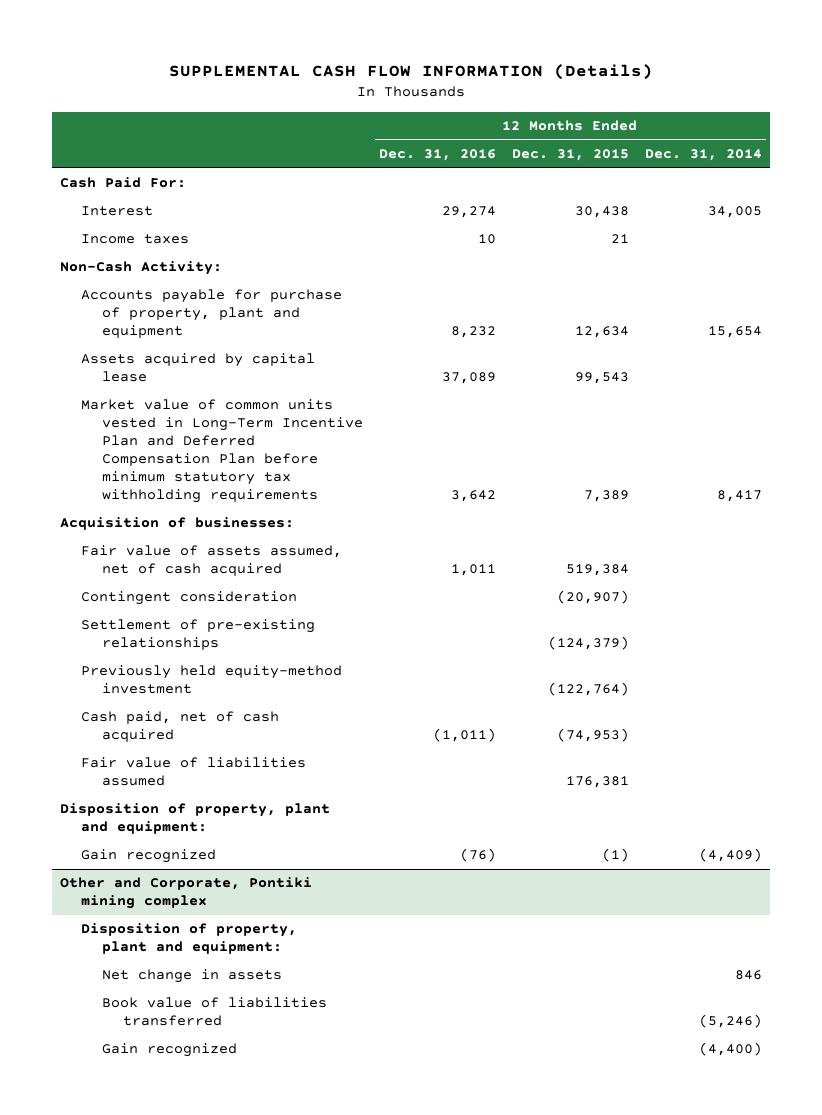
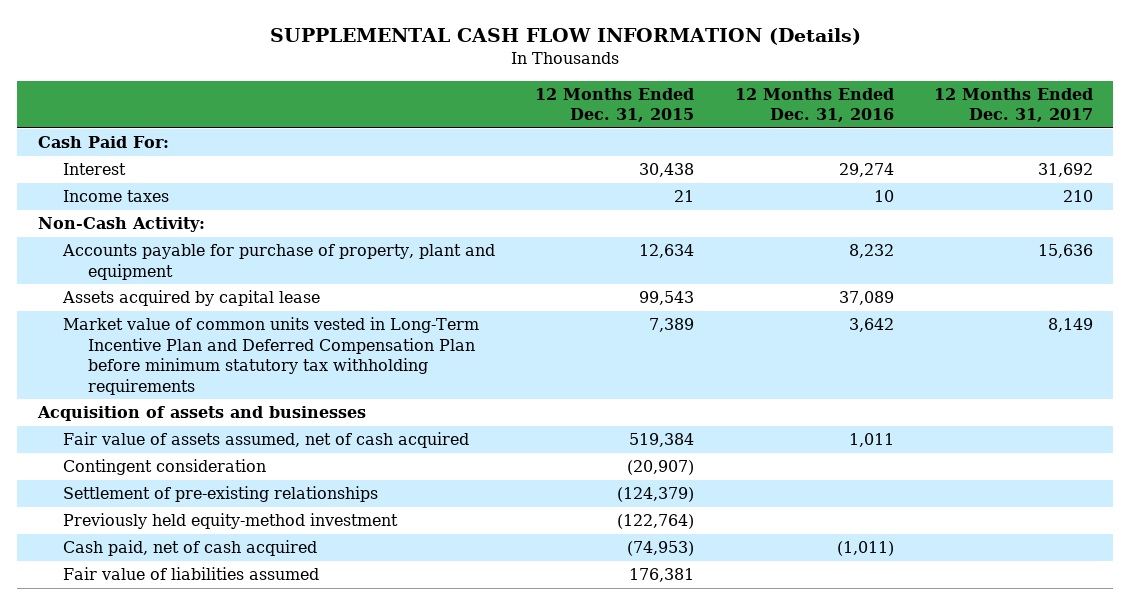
- | 12 Months Ended Dec. 31, 2016 | 12 Months Ended Dec. 31, 2015 | 12 Months Ended Dec. 31, 2014
+ | 12 Months Ended Dec. 31, 2015 | 12 Months Ended Dec. 31, 2016 | 12 Months Ended Dec. 31, 2017
- Acquisition of businesses:
+ Acquisition of assets and businesses
- Disposition of property, plant and equipment:
- Gain recognized | (76) | (1) | (4,409)
- Other and Corporate, Pontiki mining complex
- Disposition of property, plant and equipment:
- Net change in assets | | | 846
- Book value of liabilities transferred | | | (5,246)
- Gain recognized | | | (4,400)

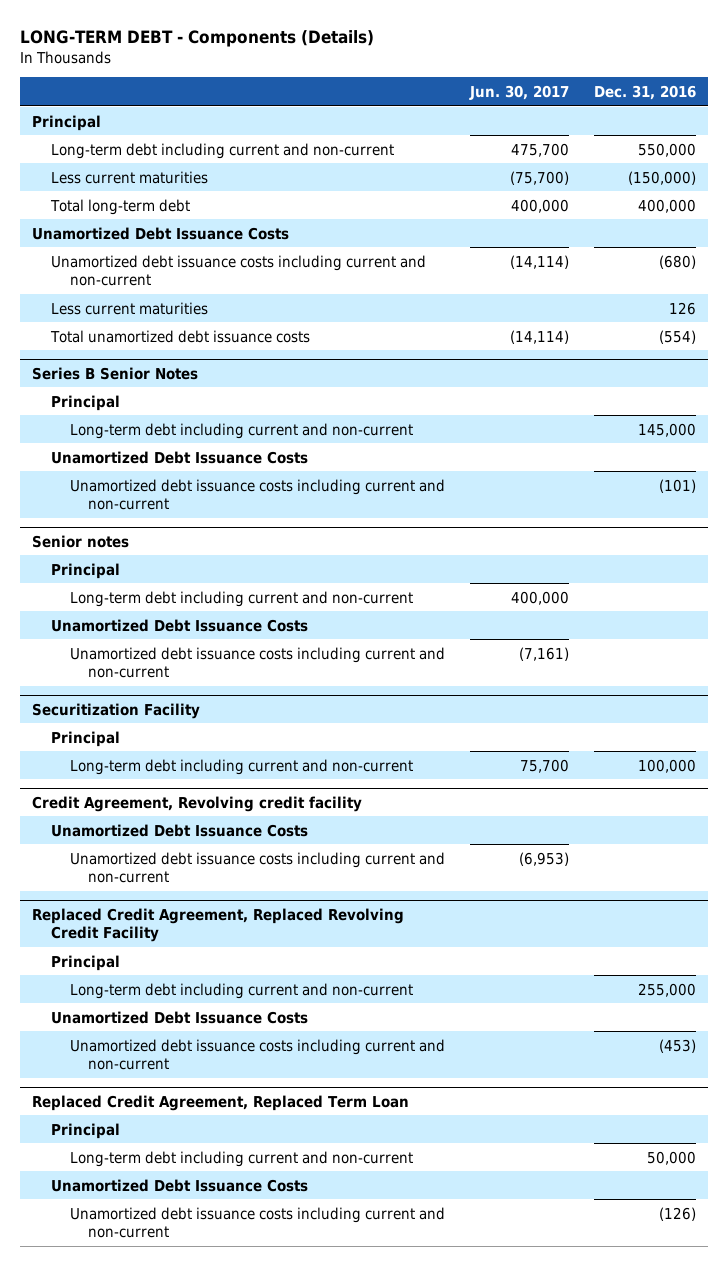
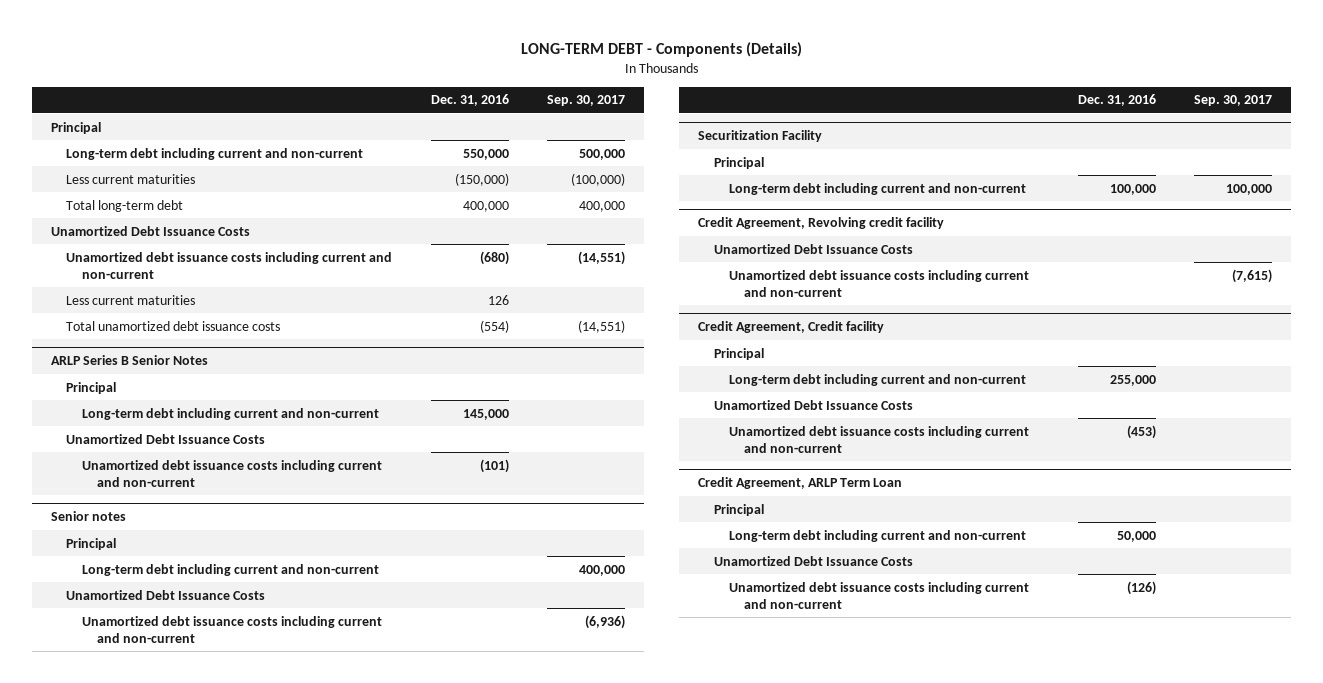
- | Jun. 30, 2017 | Dec. 31, 2016
+ | Dec. 31, 2016 | Sep. 30, 2017
- Series B Senior Notes
+ ARLP Series B Senior Notes
- Replaced Credit Agreement, Replaced Revolving Credit Facility
+ Credit Agreement, Credit facility
- Replaced Credit Agreement, Replaced Term Loan
+ Credit Agreement, ARLP Term Loan

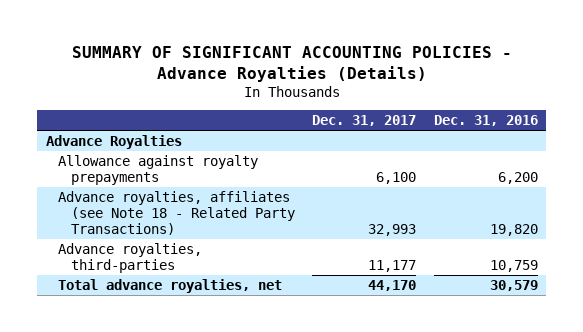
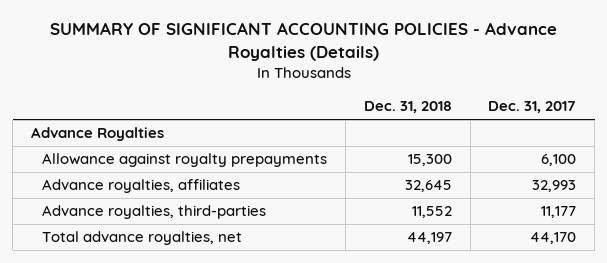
- | Dec. 31, 2017 | Dec. 31, 2016
+ | Dec. 31, 2018 | Dec. 31, 2017
- Advance royalties, affiliates (see Note 18 - Related Party Transactions) | 32,993 | 19,820
+ Advance royalties, affiliates | 32,645 | 32,993

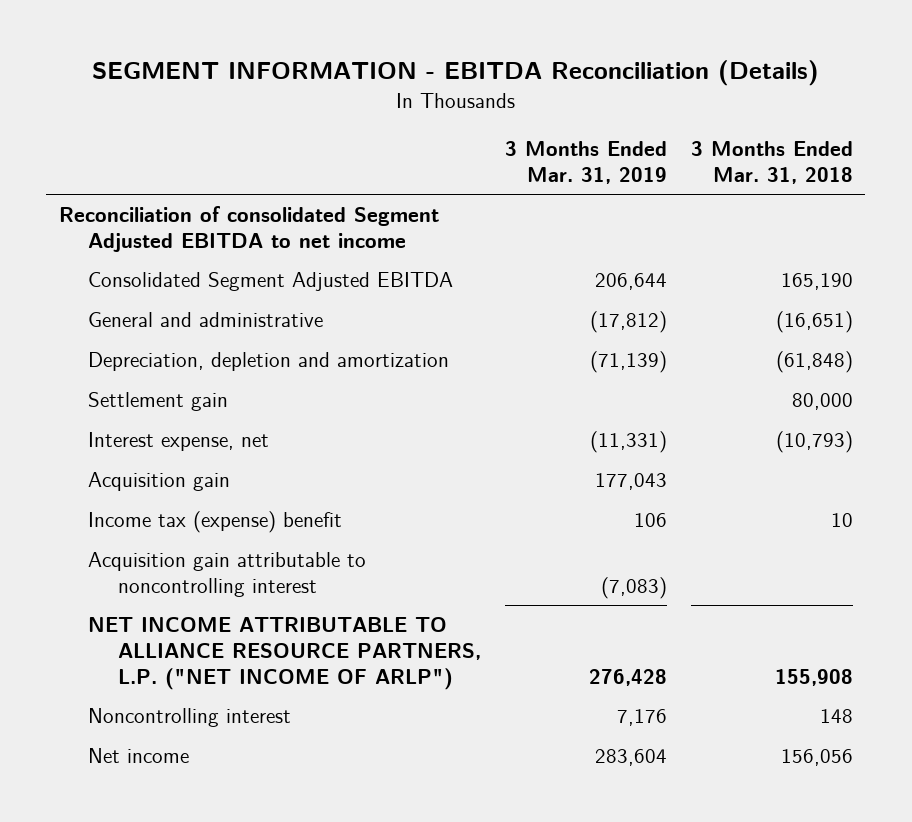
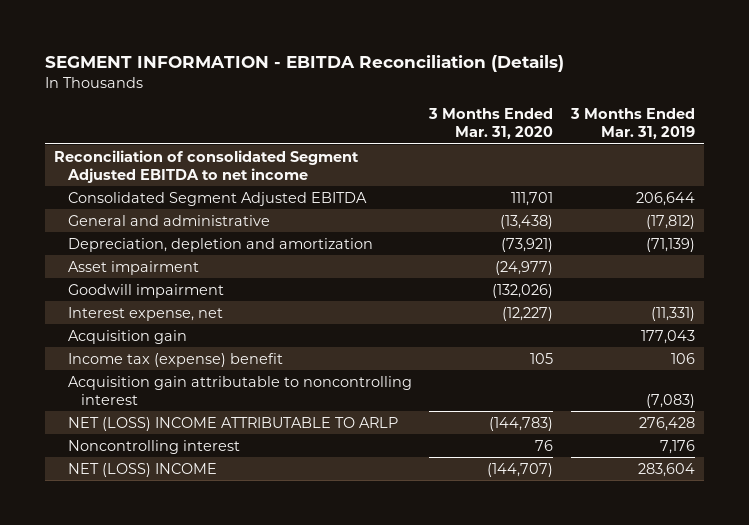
- | 3 Months Ended Mar. 31, 2019 | 3 Months Ended Mar. 31, 2018
+ | 3 Months Ended Mar. 31, 2020 | 3 Months Ended Mar. 31, 2019
- Settlement gain | | 80,000
+ Asset impairment | (24,977) |
+ Goodwill impairment | (132,026) |
- NET INCOME ATTRIBUTABLE TO ALLIANCE RESOURCE PARTNERS, L.P. ("NET INCOME OF ARLP") | 276,428 | 155,908
+ NET (LOSS) INCOME ATTRIBUTABLE TO ARLP | (144,783) | 276,428
- Net income | 283,604 | 156,056
+ NET (LOSS) INCOME | (144,707) | 283,604

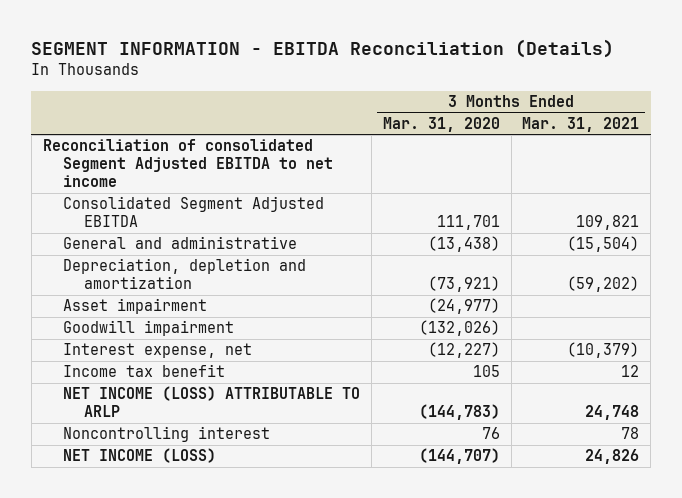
- | 3 Months Ended Mar. 31, 2020 | 3 Months Ended Mar. 31, 2019
+ | 3 Months Ended Mar. 31, 2020 | 3 Months Ended Mar. 31, 2021
- Acquisition gain | | 177,043
- Income tax (expense) benefit | 105 | 106
- Acquisition gain attributable to noncontrolling interest | | (7,083)
- NET (LOSS) INCOME ATTRIBUTABLE TO ARLP | (144,783) | 276,428
+ Income tax benefit | 105 | 12
+ NET INCOME (LOSS) ATTRIBUTABLE TO ARLP | (144,783) | 24,748
- NET (LOSS) INCOME | (144,707) | 283,604
+ NET INCOME (LOSS) | (144,707) | 24,826

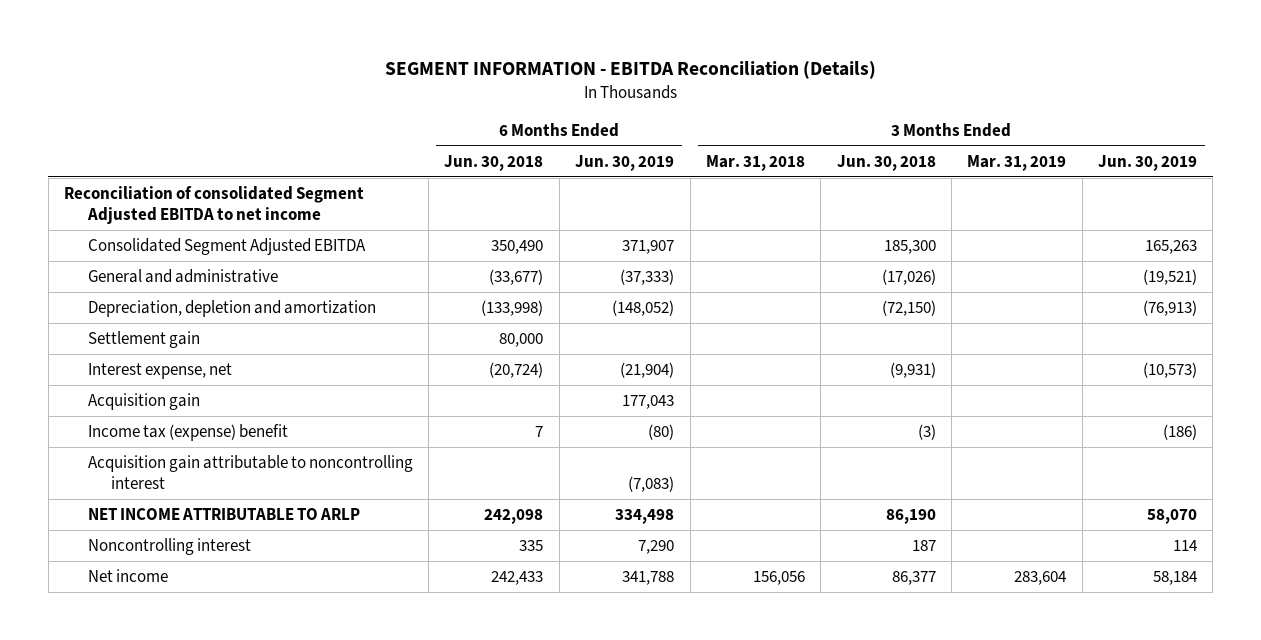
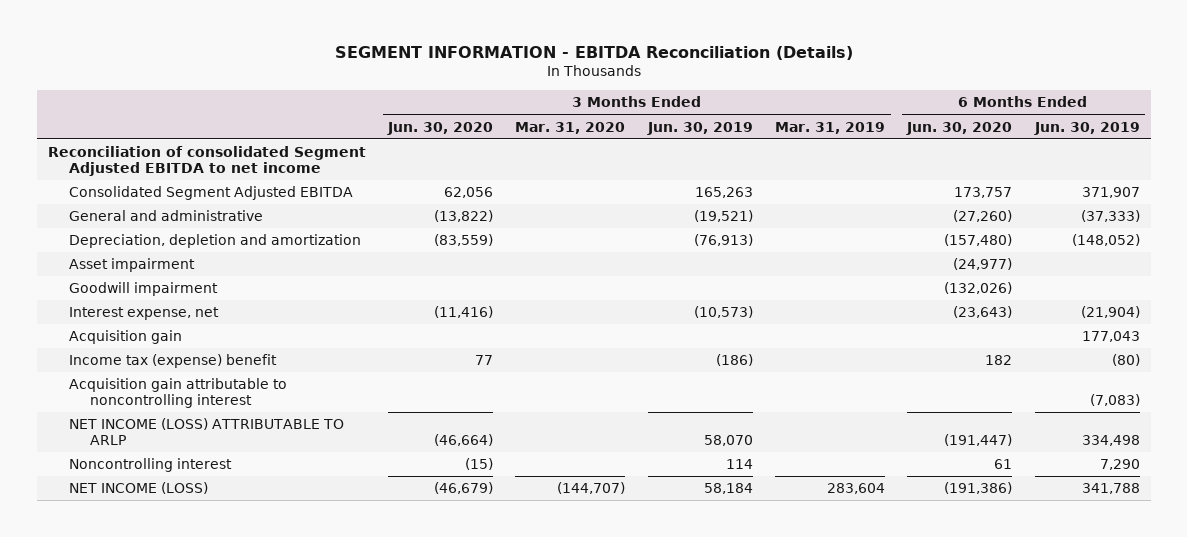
- | 6 Months Ended Jun. 30, 2018 | 6 Months Ended Jun. 30, 2019 | 3 Months Ended Mar. 31, 2018 | 3 Months Ended Jun. 30, 2018 | 3 Months Ended Mar. 31, 2019 | 3 Months Ended Jun. 30, 2019
+ | 3 Months Ended Jun. 30, 2020 | 3 Months Ended Mar. 31, 2020 | 3 Months Ended Jun. 30, 2019 | 3 Months Ended Mar. 31, 2019 | 6 Months Ended Jun. 30, 2020 | 6 Months Ended Jun. 30, 2019
- Settlement gain | 80,000 | | | | |
+ Asset impairment | | | | | (24,977) |
+ Goodwill impairment | | | | | (132,026) |
- NET INCOME ATTRIBUTABLE TO ARLP | 242,098 | 334,498 | | 86,190 | | 58,070
+ NET INCOME (LOSS) ATTRIBUTABLE TO ARLP | (46,664) | | 58,070 | | (191,447) | 334,498
- Net income | 242,433 | 341,788 | 156,056 | 86,377 | 283,604 | 58,184
+ NET INCOME (LOSS) | (46,679) | (144,707) | 58,184 | 283,604 | (191,386) | 341,788

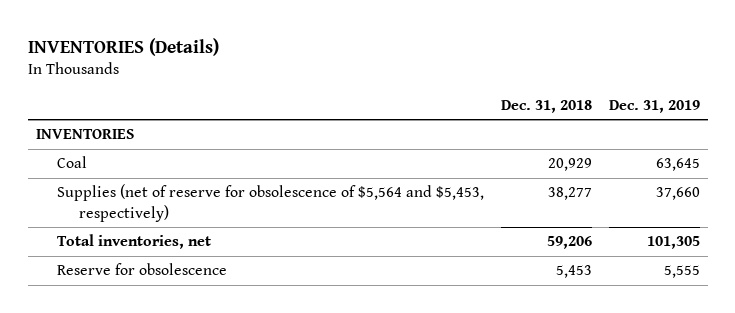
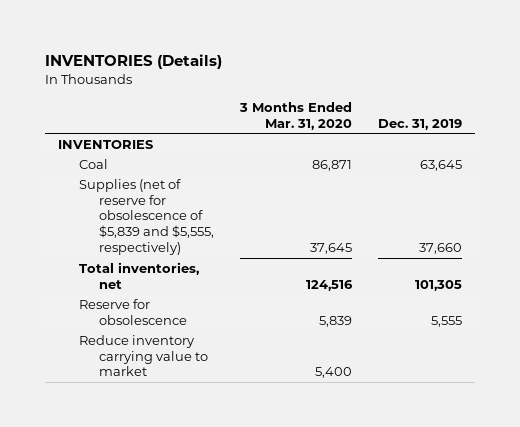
- | Dec. 31, 2018 | Dec. 31, 2019
+ | 3 Months Ended Mar. 31, 2020 | Dec. 31, 2019
- Supplies (net of reserve for obsolescence of $5,564 and $5,453, respectively) | 38,277 | 37,660
+ Supplies (net of reserve for obsolescence of $5,839 and $5,555, respectively) | 37,645 | 37,660
+ Reduce inventory carrying value to market | 5,400 |

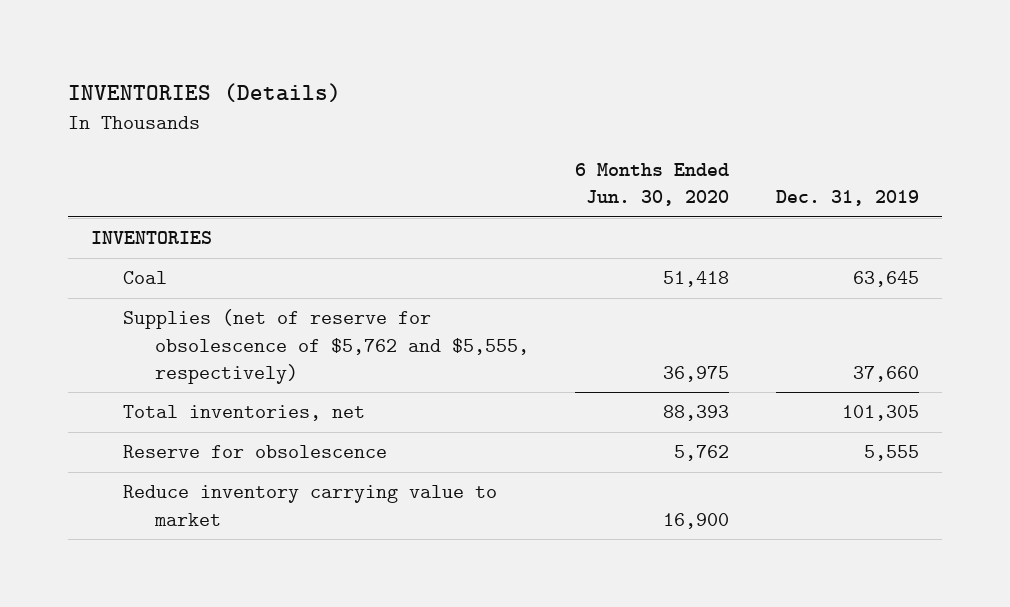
- | 3 Months Ended Mar. 31, 2020 | Dec. 31, 2019
+ | 6 Months Ended Jun. 30, 2020 | Dec. 31, 2019
- Supplies (net of reserve for obsolescence of $5,839 and $5,555, respectively) | 37,645 | 37,660
+ Supplies (net of reserve for obsolescence of $5,762 and $5,555, respectively) | 36,975 | 37,660

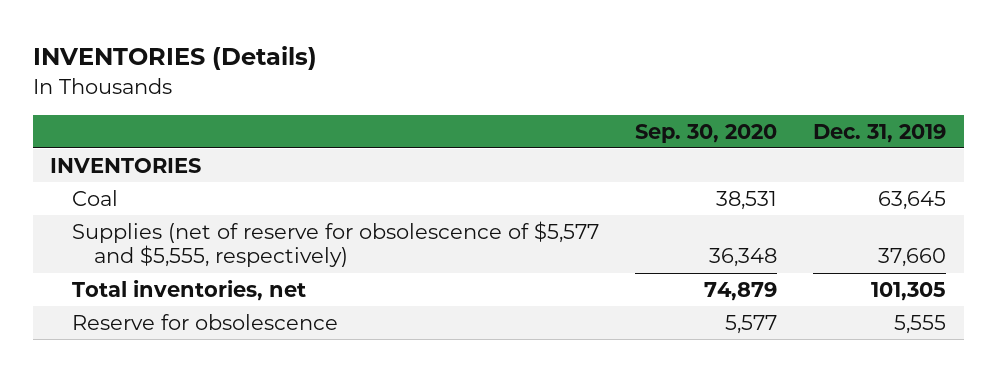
- | 6 Months Ended Jun. 30, 2020 | Dec. 31, 2019
+ | Sep. 30, 2020 | Dec. 31, 2019
- Supplies (net of reserve for obsolescence of $5,762 and $5,555, respectively) | 36,975 | 37,660
+ Supplies (net of reserve for obsolescence of $5,577 and $5,555, respectively) | 36,348 | 37,660
- Reduce inventory carrying value to market | 16,900 |

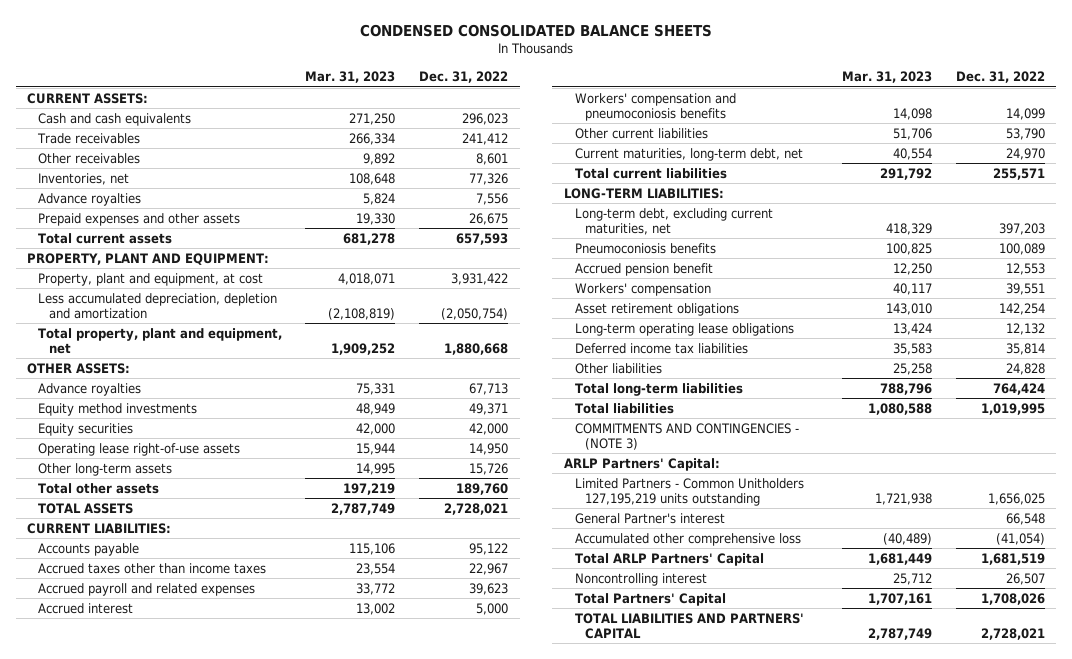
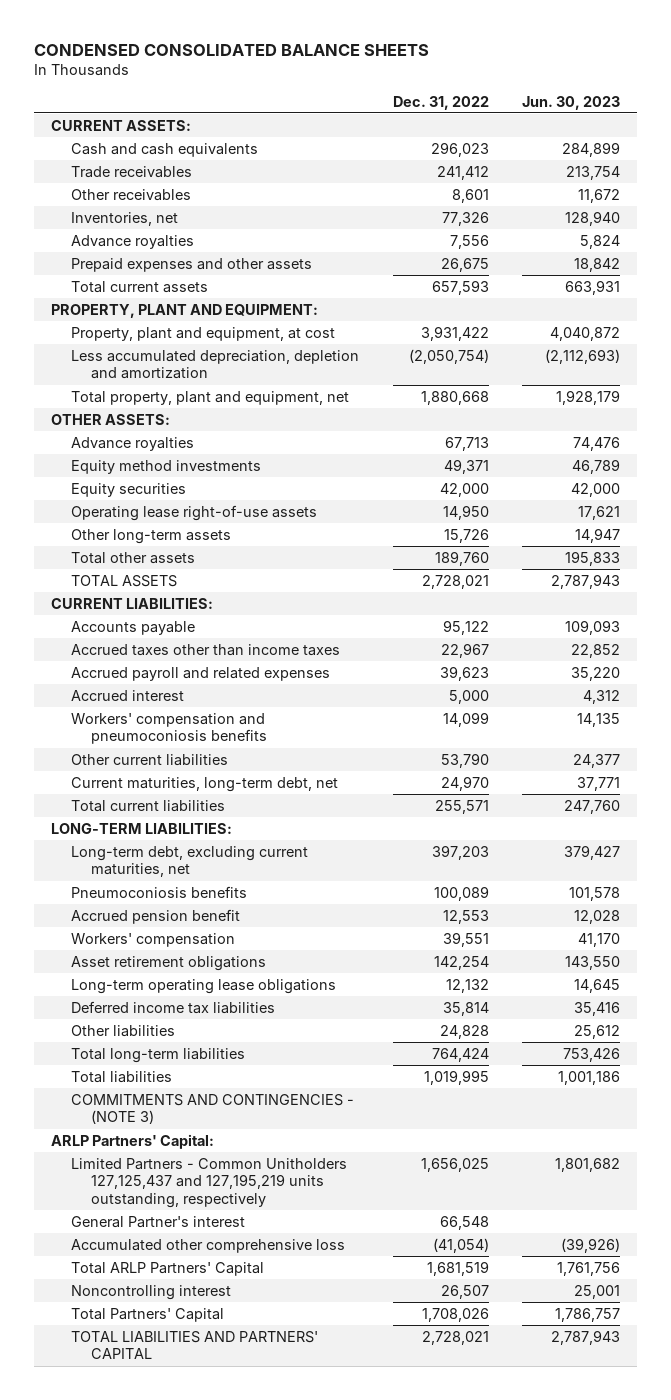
- | Mar. 31, 2023 | Dec. 31, 2022
+ | Dec. 31, 2022 | Jun. 30, 2023
- Limited Partners - Common Unitholders 127,195,219 units outstanding | 1,721,938 | 1,656,025
+ Limited Partners - Common Unitholders 127,125,437 and 127,195,219 units outstanding, respectively | 1,656,025 | 1,801,682

